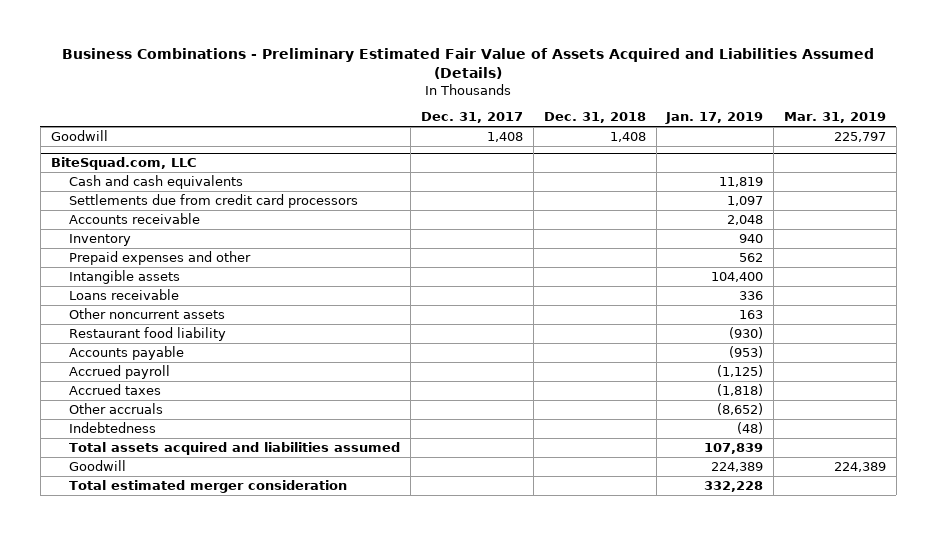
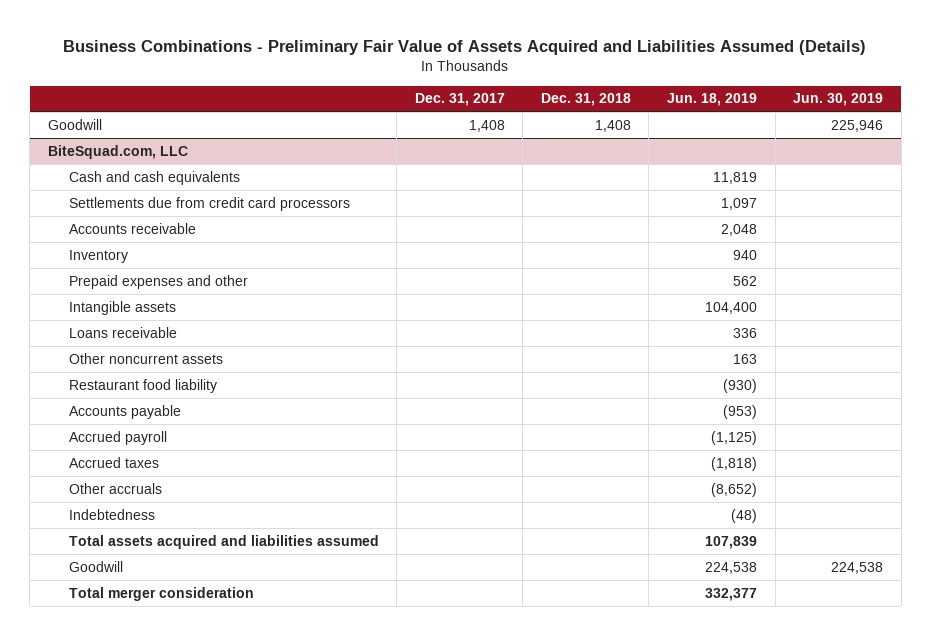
- Business Combinations - Preliminary Estimated Fair Value of Assets Acquired and Liabilities Assumed (Details)
+ Business Combinations - Preliminary Fair Value of Assets Acquired and Liabilities Assumed (Details)
- | Dec. 31, 2017 | Dec. 31, 2018 | Jan. 17, 2019 | Mar. 31, 2019
+ | Dec. 31, 2017 | Dec. 31, 2018 | Jun. 18, 2019 | Jun. 30, 2019
@ BiteSquad.com, LLC
- Total estimated merger consideration | | | 332,228 |
+ Total merger consideration | | | 332,377 |

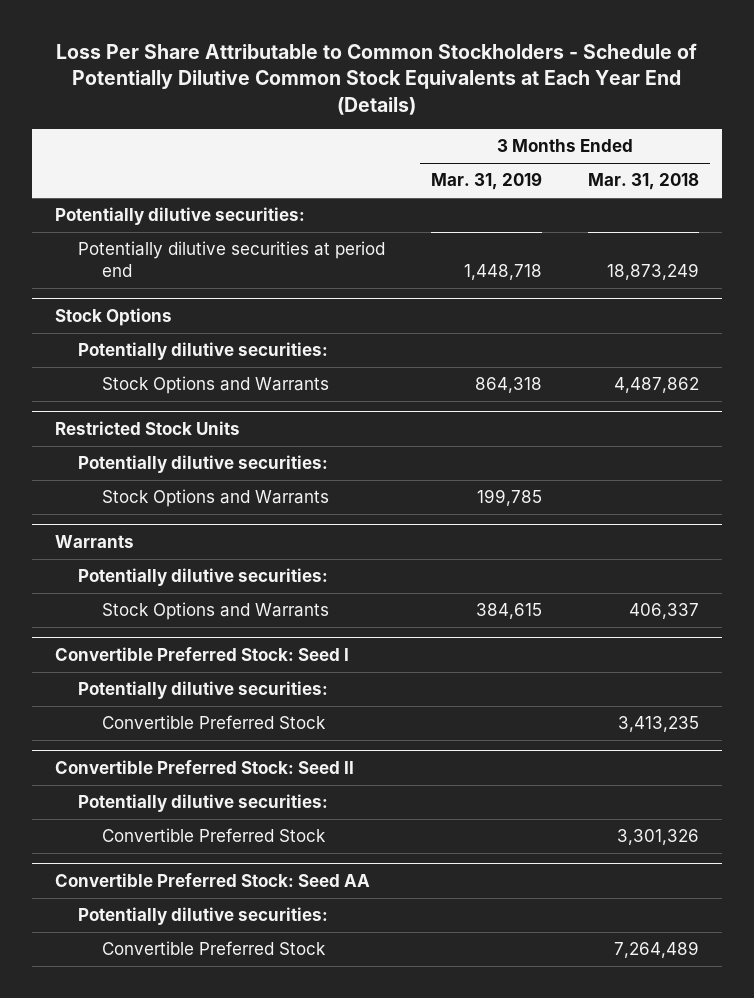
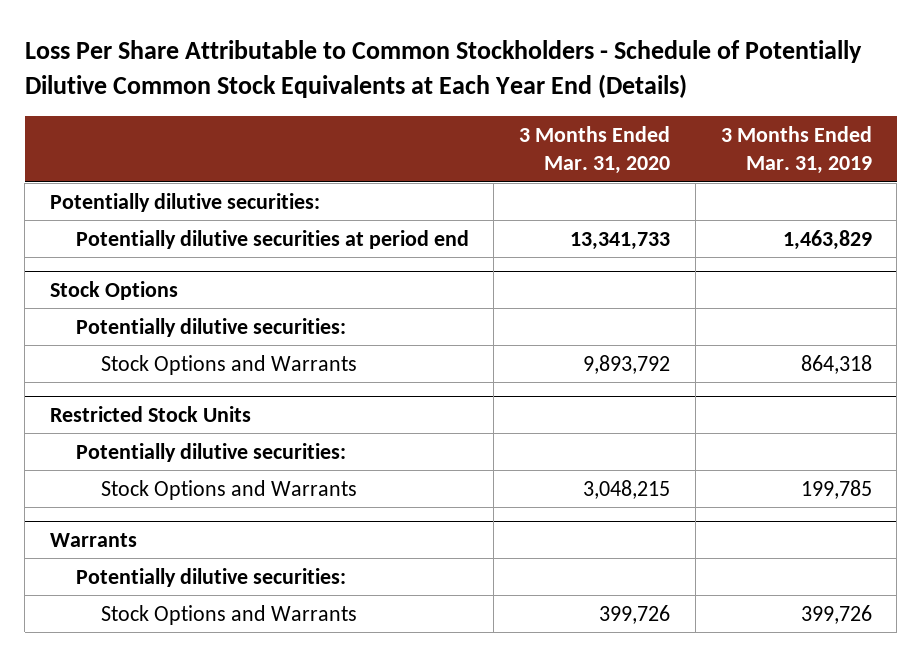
- | 3 Months Ended Mar. 31, 2019 | 3 Months Ended Mar. 31, 2018
+ | 3 Months Ended Mar. 31, 2020 | 3 Months Ended Mar. 31, 2019
- Potentially dilutive securities at period end | 1,448,718 | 18,873,249
+ Potentially dilutive securities at period end | 13,341,733 | 1,463,829
@ Warrants
- Stock Options and Warrants | 384,615 | 406,337
- Convertible Preferred Stock: Seed I
- Potentially dilutive securities:
- Convertible Preferred Stock | | 3,413,235
- Convertible Preferred Stock: Seed II
- Potentially dilutive securities:
- Convertible Preferred Stock | | 3,301,326
- Convertible Preferred Stock: Seed AA
- Potentially dilutive securities:
- Convertible Preferred Stock | | 7,264,489
@ Warrants
+ Stock Options and Warrants | 399,726 | 399,726

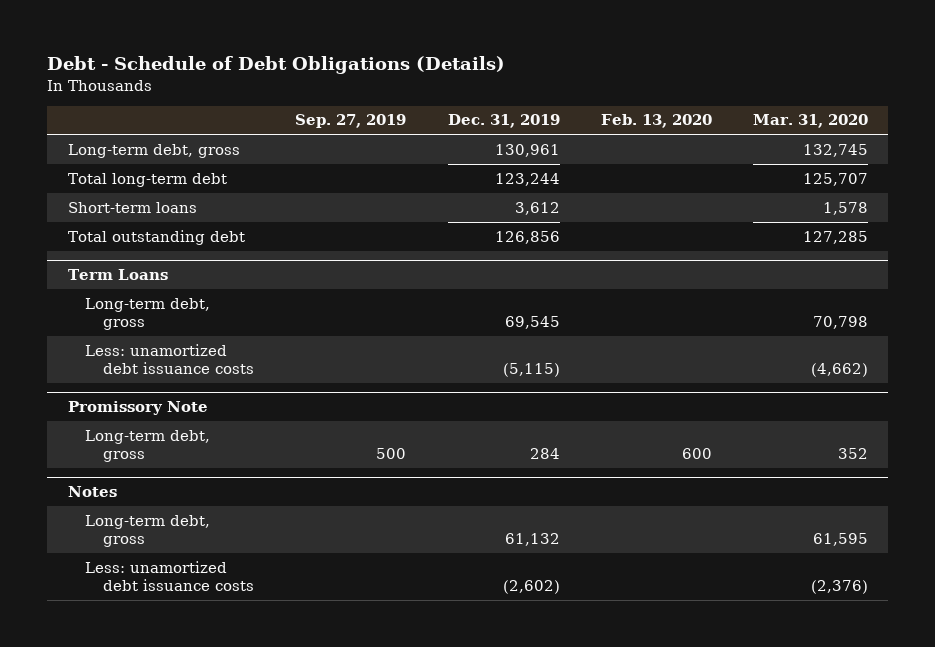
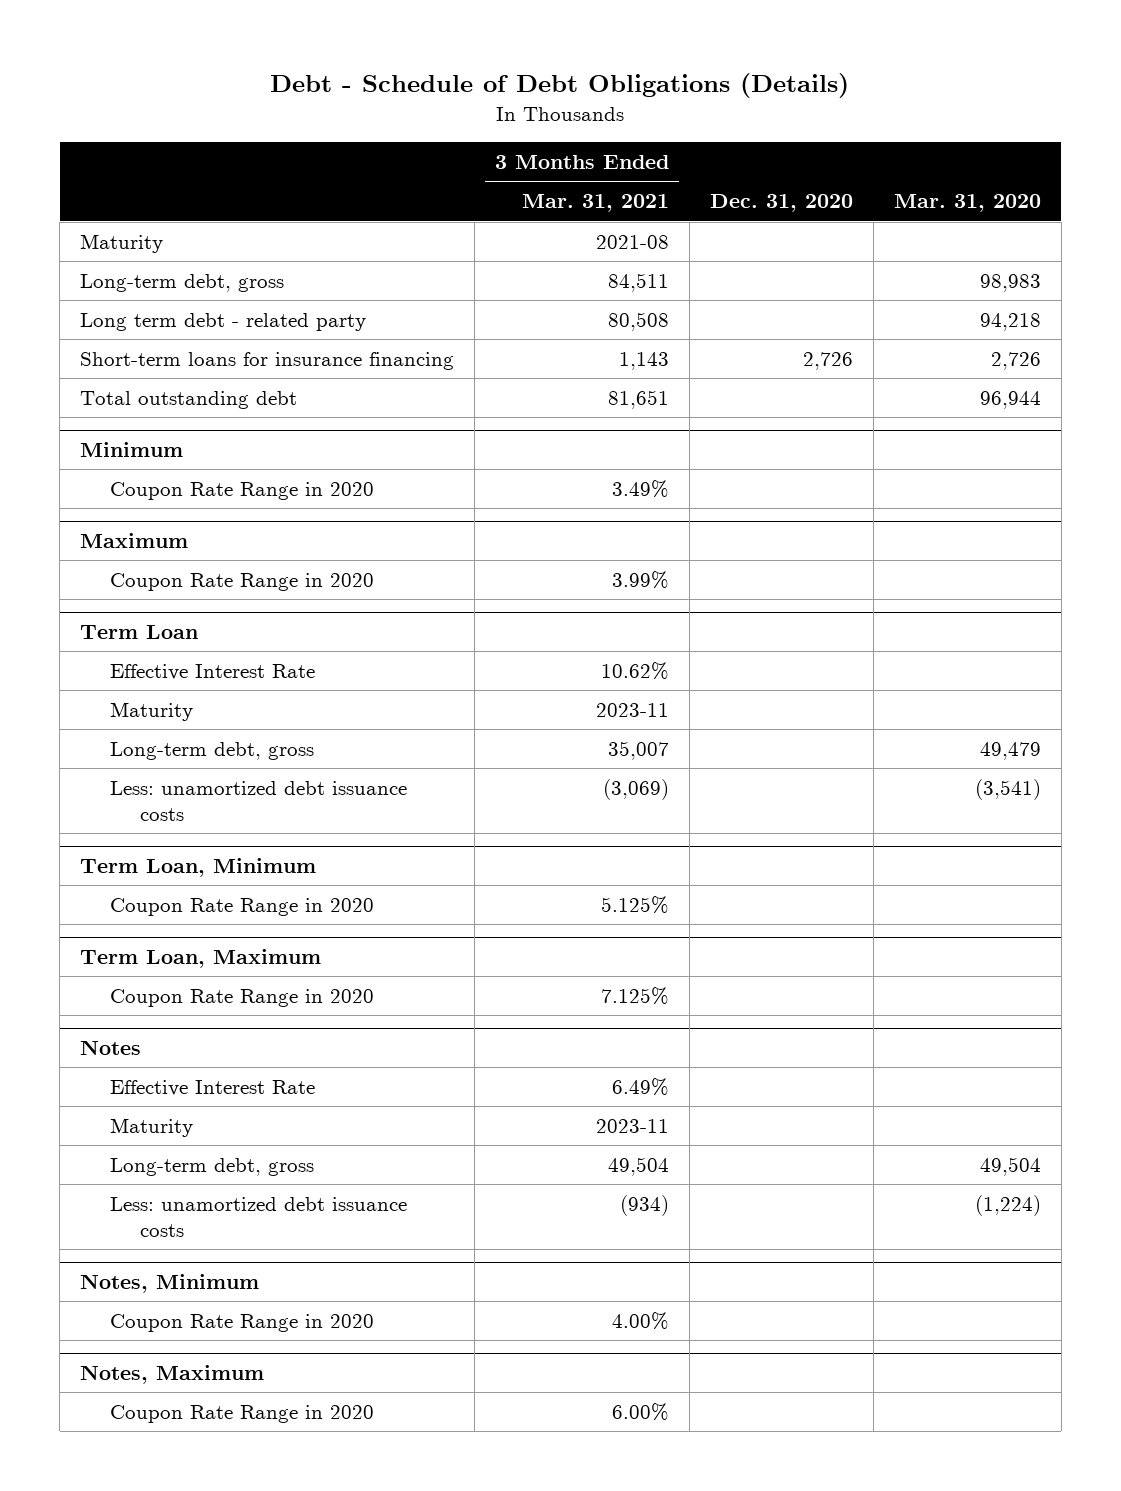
- | Sep. 27, 2019 | Dec. 31, 2019 | Feb. 13, 2020 | Mar. 31, 2020
+ | 3 Months Ended Mar. 31, 2021 | Dec. 31, 2020 | Mar. 31, 2020
- Long-term debt, gross | | 130,961 | | 132,745
- Total long-term debt | | 123,244 | | 125,707
- Short-term loans | | 3,612 | | 1,578
- Total outstanding debt | | 126,856 | | 127,285
- Term Loans
- Long-term debt, gross | | 69,545 | | 70,798
- Less: unamortized debt issuance costs | | (5,115) | | (4,662)
- Promissory Note
- Long-term debt, gross | 500 | 284 | 600 | 352
+ Maturity | 2021-08 | |
+ Long-term debt, gross | 84,511 | | 98,983
+ Long term debt - related party | 80,508 | | 94,218
+ Short-term loans for insurance financing | 1,143 | 2,726 | 2,726
+ Total outstanding debt | 81,651 | | 96,944
+ Minimum
+ Coupon Rate Range in 2020 | 3.49% | |
+ Maximum
+ Coupon Rate Range in 2020 | 3.99% | |
+ Term Loan
+ Effective Interest Rate | 10.62% | |
+ Maturity | 2023-11 | |
+ Long-term debt, gross | 35,007 | | 49,479
+ Less: unamortized debt issuance costs | (3,069) | | (3,541)
+ Term Loan, Minimum
+ Coupon Rate Range in 2020 | 5.125% | |
+ Term Loan, Maximum
+ Coupon Rate Range in 2020 | 7.125% | |
@ Notes
- Long-term debt, gross | | 61,132 | | 61,595
- Less: unamortized debt issuance costs | | (2,602) | | (2,376)
+ Effective Interest Rate | 6.49% | |
+ Maturity | 2023-11 | |
+ Long-term debt, gross | 49,504 | | 49,504
+ Less: unamortized debt issuance costs | (934) | | (1,224)
+ Notes, Minimum
+ Coupon Rate Range in 2020 | 4.00% | |
+ Notes, Maximum
+ Coupon Rate Range in 2020 | 6.00% | |

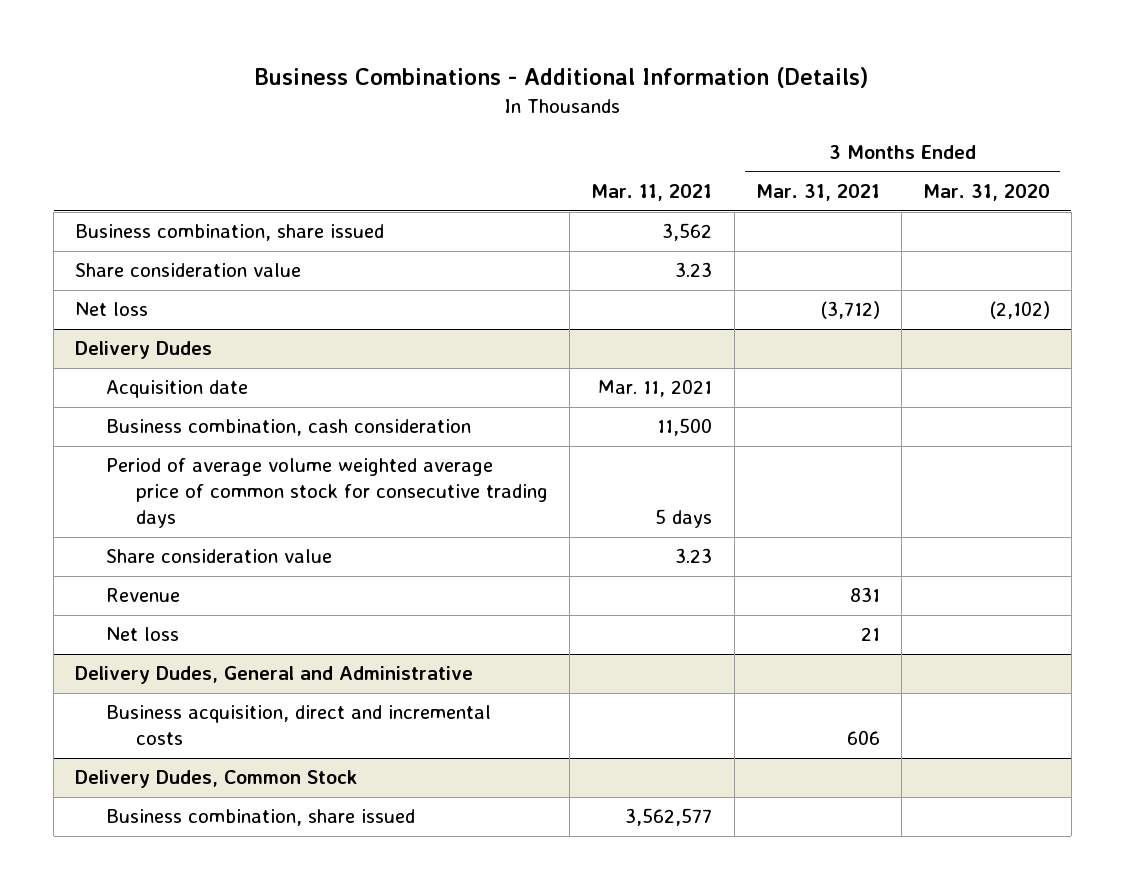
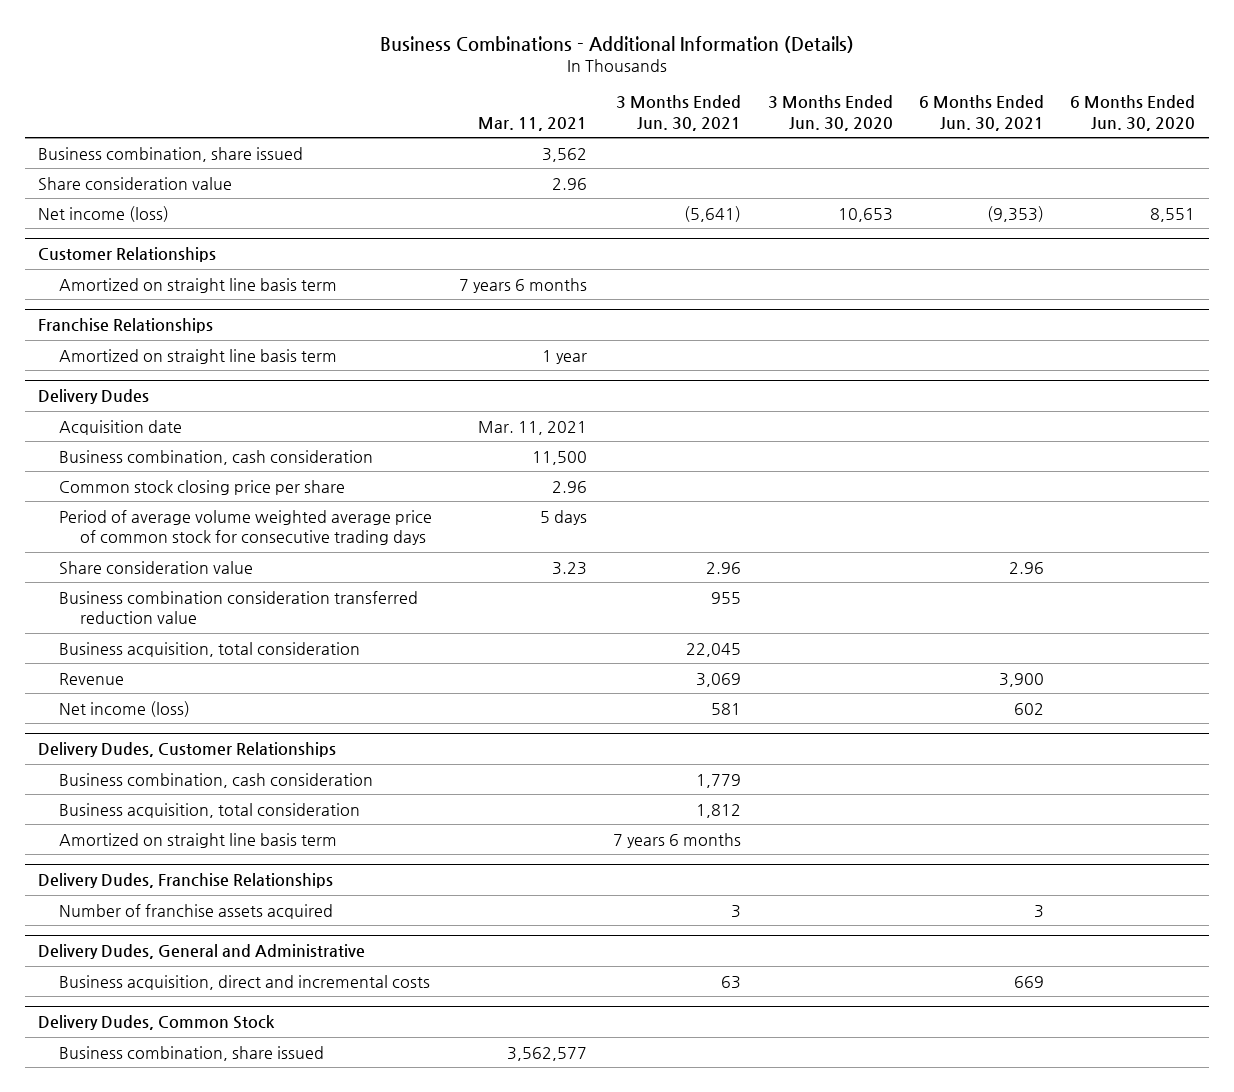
- | Mar. 11, 2021 | 3 Months Ended Mar. 31, 2021 | 3 Months Ended Mar. 31, 2020
+ | Mar. 11, 2021 | 3 Months Ended Jun. 30, 2021 | 3 Months Ended Jun. 30, 2020 | 6 Months Ended Jun. 30, 2021 | 6 Months Ended Jun. 30, 2020
- Share consideration value | 3.23 | |
- Net loss | | (3,712) | (2,102)
+ Share consideration value | 2.96 | | | |
+ Net income (loss) | | (5,641) | 10,653 | (9,353) | 8,551
+ Customer Relationships
+ Amortized on straight line basis term | 7 years 6 months | | | |
+ Franchise Relationships
+ Amortized on straight line basis term | 1 year | | | |
@ Delivery Dudes
+ Common stock closing price per share | 2.96 | | | |
+ Business combination consideration transferred reduction value | | 955 | | |
+ Business acquisition, total consideration | | 22,045 | | |
- Net loss | | 21 |
+ Net income (loss) | | 581 | | 602 |
+ Delivery Dudes, Customer Relationships
+ Business combination, cash consideration | | 1,779 | | |
+ Business acquisition, total consideration | | 1,812 | | |
+ Amortized on straight line basis term | | 7 years 6 months | | |
+ Delivery Dudes, Franchise Relationships
+ Number of franchise assets acquired | | 3 | | 3 |

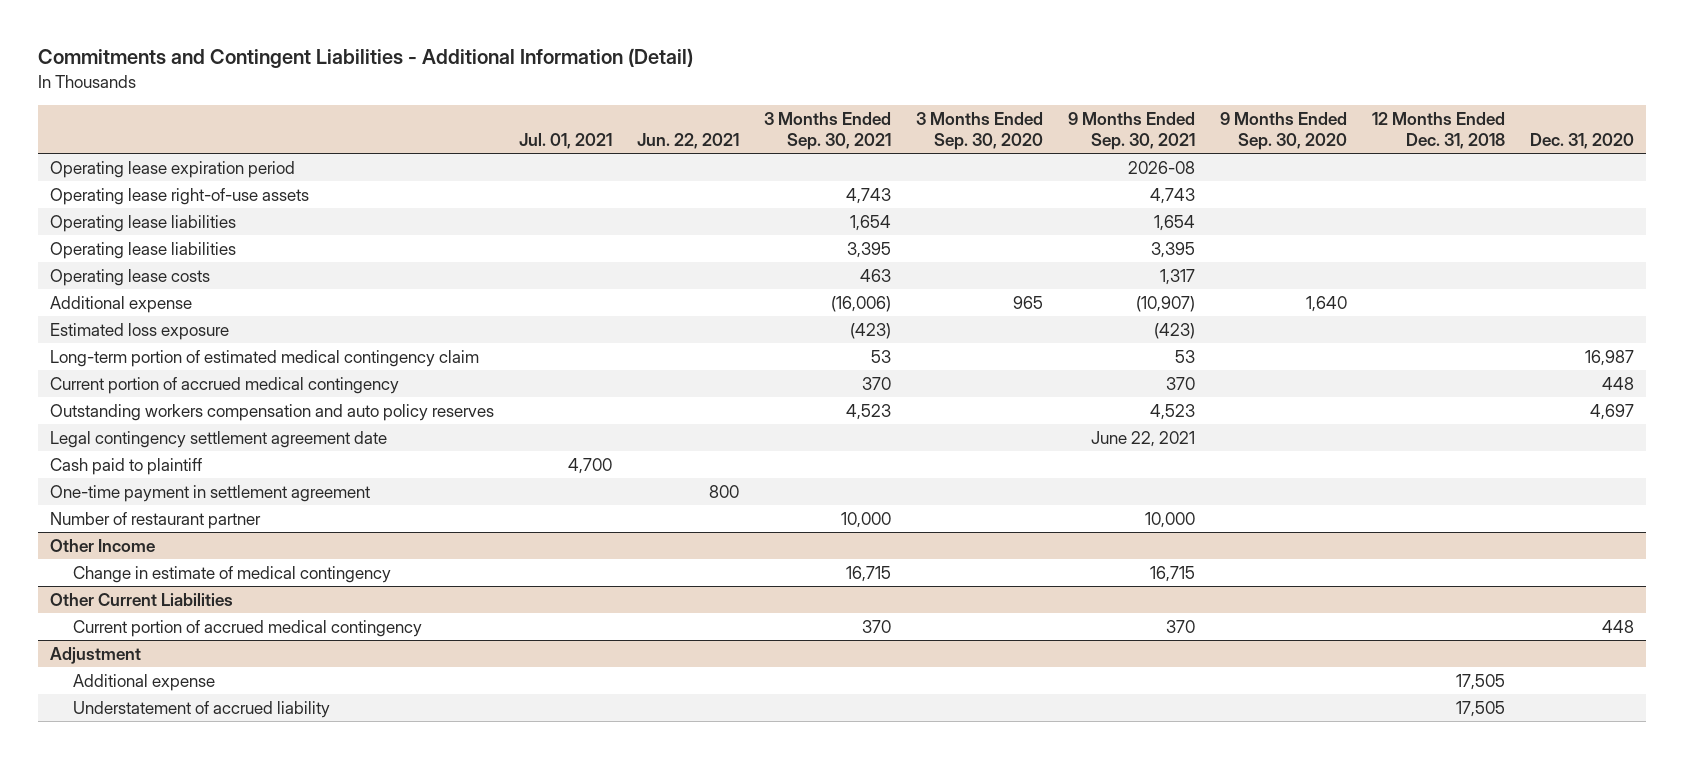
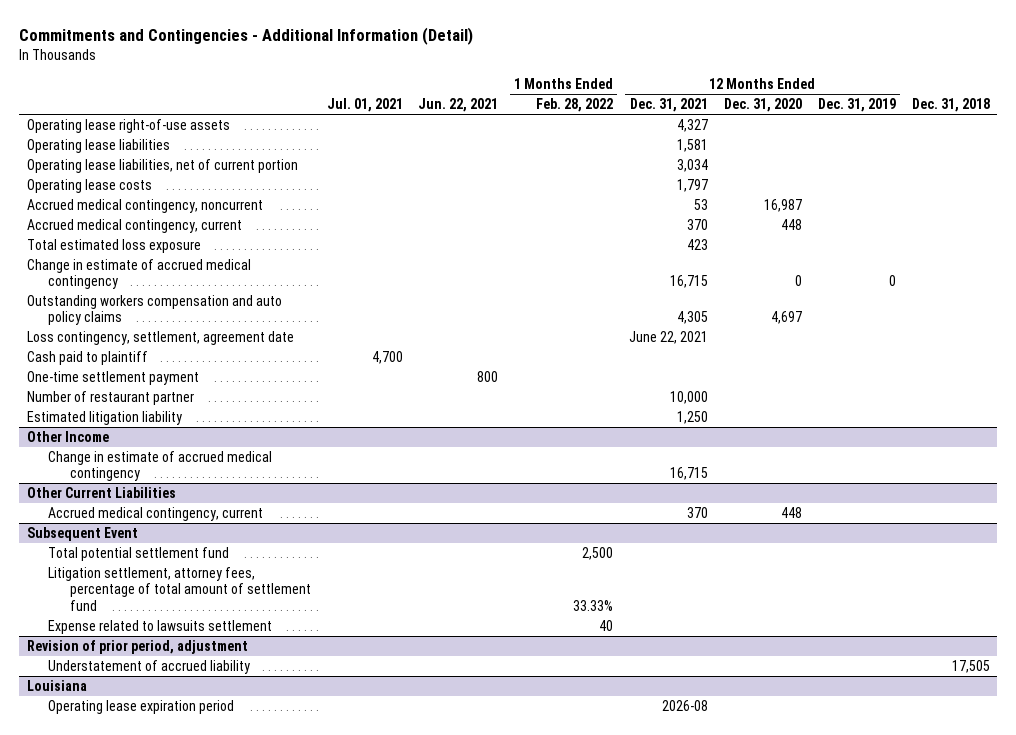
- Commitments and Contingent Liabilities - Additional Information (Detail)
+ Commitments and Contingencies - Additional Information (Detail)
- | Jul. 01, 2021 | Jun. 22, 2021 | 3 Months Ended Sep. 30, 2021 | 3 Months Ended Sep. 30, 2020 | 9 Months Ended Sep. 30, 2021 | 9 Months Ended Sep. 30, 2020 | 12 Months Ended Dec. 31, 2018 | Dec. 31, 2020
+ | Jul. 01, 2021 | Jun. 22, 2021 | 1 Months Ended Feb. 28, 2022 | 12 Months Ended Dec. 31, 2021 | 12 Months Ended Dec. 31, 2020 | 12 Months Ended Dec. 31, 2019 | Dec. 31, 2018
- Operating lease expiration period | | | | | 2026-08 | | |
- Operating lease liabilities | | | 3,395 | | 3,395 | | |
+ Operating lease liabilities, net of current portion | | | | 3,034 | | |
- Additional expense | | | (16,006) | 965 | (10,907) | 1,640 | |
- Estimated loss exposure | | | (423) | | (423) | | |
- Long-term portion of estimated medical contingency claim | | | 53 | | 53 | | | 16,987
- Current portion of accrued medical contingency | | | 370 | | 370 | | | 448
- Outstanding workers compensation and auto policy reserves | | | 4,523 | | 4,523 | | | 4,697
- Legal contingency settlement agreement date | | | | | June 22, 2021 | | |
+ Accrued medical contingency, noncurrent | | | | 53 | 16,987 | |
+ Accrued medical contingency, current | | | | 370 | 448 | |
+ Total estimated loss exposure | | | | 423 | | |
+ Change in estimate of accrued medical contingency | | | | 16,715 | 0 | 0 |
+ Outstanding workers compensation and auto policy claims | | | | 4,305 | 4,697 | |
+ Loss contingency, settlement, agreement date | | | | June 22, 2021 | | |
- One-time payment in settlement agreement | | 800 | | | | | |
+ One-time settlement payment | | 800 | | | | |
+ Estimated litigation liability | | | | 1,250 | | |
@ Other Income
- Change in estimate of medical contingency | | | 16,715 | | 16,715 | | |
+ Change in estimate of accrued medical contingency | | | | 16,715 | | |
@ Other Current Liabilities
- Current portion of accrued medical contingency | | | 370 | | 370 | | | 448
- Adjustment
- Additional expense | | | | | | | 17,505 |
@ Other Current Liabilities
+ Accrued medical contingency, current | | | | 370 | 448 | |
+ Subsequent Event
+ Total potential settlement fund | | | 2,500 | | | |
+ Litigation settlement, attorney fees, percentage of total amount of settlement fund | | | 33.33% | | | |
+ Expense related to lawsuits settlement | | | 40 | | | |
+ Revision of prior period, adjustment
+ Louisiana
+ Operating lease expiration period | | | | 2026-08 | | |

